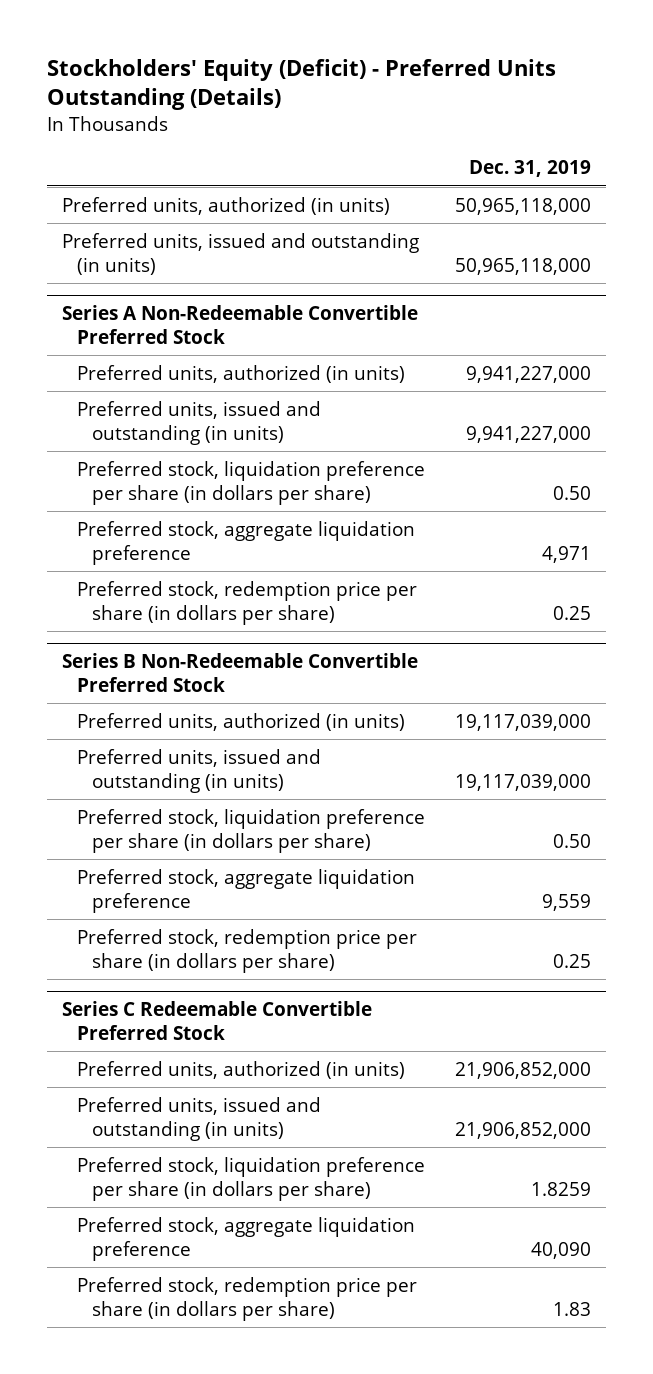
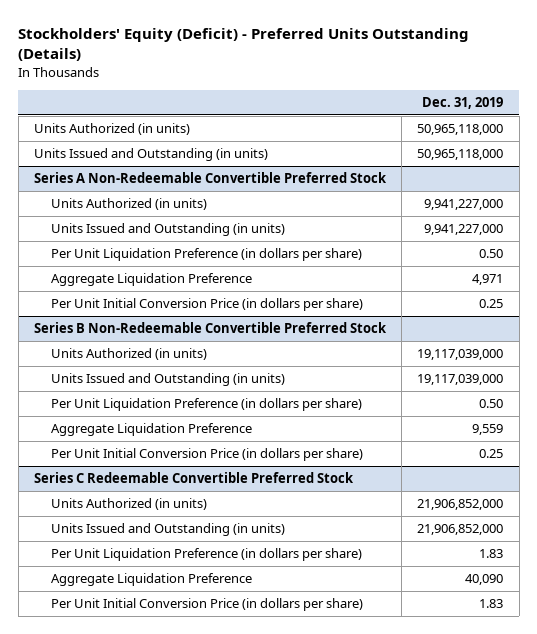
- Preferred units, authorized (in units) | 50,965,118,000
- Preferred units, issued and outstanding (in units) | 50,965,118,000
+ Units Authorized (in units) | 50,965,118,000
+ Units Issued and Outstanding (in units) | 50,965,118,000
@ Series A Non-Redeemable Convertible Preferred Stock
- Preferred units, authorized (in units) | 9,941,227,000
- Preferred units, issued and outstanding (in units) | 9,941,227,000
- Preferred stock, liquidation preference per share (in dollars per share) | 0.50
- Preferred stock, aggregate liquidation preference | 4,971
- Preferred stock, redemption price per share (in dollars per share) | 0.25
+ Units Authorized (in units) | 9,941,227,000
+ Units Issued and Outstanding (in units) | 9,941,227,000
+ Per Unit Liquidation Preference (in dollars per share) | 0.50
+ Aggregate Liquidation Preference | 4,971
+ Per Unit Initial Conversion Price (in dollars per share) | 0.25
@ Series B Non-Redeemable Convertible Preferred Stock
- Preferred units, authorized (in units) | 19,117,039,000
- Preferred units, issued and outstanding (in units) | 19,117,039,000
- Preferred stock, liquidation preference per share (in dollars per share) | 0.50
- Preferred stock, aggregate liquidation preference | 9,559
- Preferred stock, redemption price per share (in dollars per share) | 0.25
+ Units Authorized (in units) | 19,117,039,000
+ Units Issued and Outstanding (in units) | 19,117,039,000
+ Per Unit Liquidation Preference (in dollars per share) | 0.50
+ Aggregate Liquidation Preference | 9,559
+ Per Unit Initial Conversion Price (in dollars per share) | 0.25
@ Series C Redeemable Convertible Preferred Stock
- Preferred units, authorized (in units) | 21,906,852,000
- Preferred units, issued and outstanding (in units) | 21,906,852,000
- Preferred stock, liquidation preference per share (in dollars per share) | 1.8259
- Preferred stock, aggregate liquidation preference | 40,090
- Preferred stock, redemption price per share (in dollars per share) | 1.83
+ Units Authorized (in units) | 21,906,852,000
+ Units Issued and Outstanding (in units) | 21,906,852,000
+ Per Unit Liquidation Preference (in dollars per share) | 1.83
+ Aggregate Liquidation Preference | 40,090
+ Per Unit Initial Conversion Price (in dollars per share) | 1.83

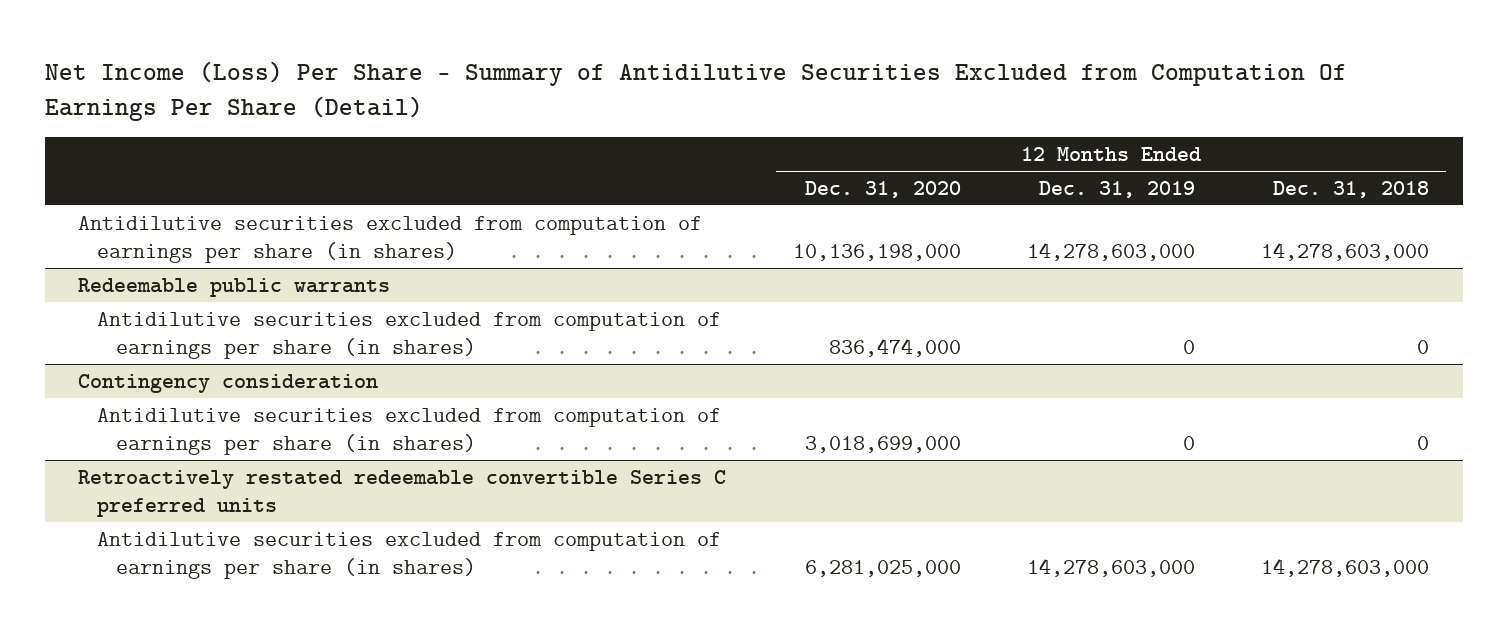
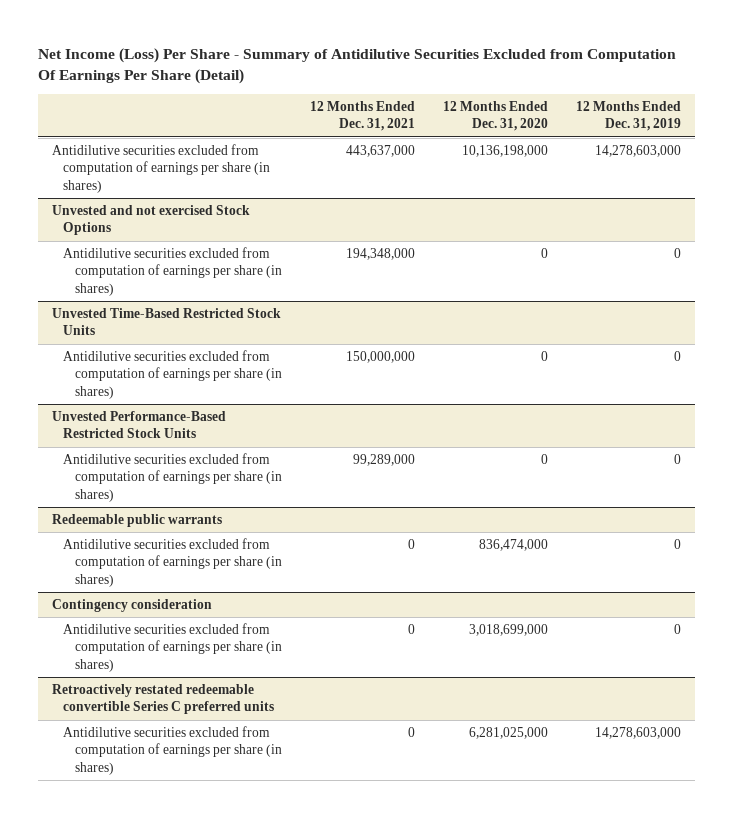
- | 12 Months Ended Dec. 31, 2020 | 12 Months Ended Dec. 31, 2019 | 12 Months Ended Dec. 31, 2018
+ | 12 Months Ended Dec. 31, 2021 | 12 Months Ended Dec. 31, 2020 | 12 Months Ended Dec. 31, 2019
+ Unvested and not exercised Stock Options
+ Antidilutive securities excluded from computation of earnings per share (in shares) | 194,348,000 | 0 | 0
+ Unvested Time-Based Restricted Stock Units
+ Antidilutive securities excluded from computation of earnings per share (in shares) | 150,000,000 | 0 | 0
+ Unvested Performance-Based Restricted Stock Units
+ Antidilutive securities excluded from computation of earnings per share (in shares) | 99,289,000 | 0 | 0

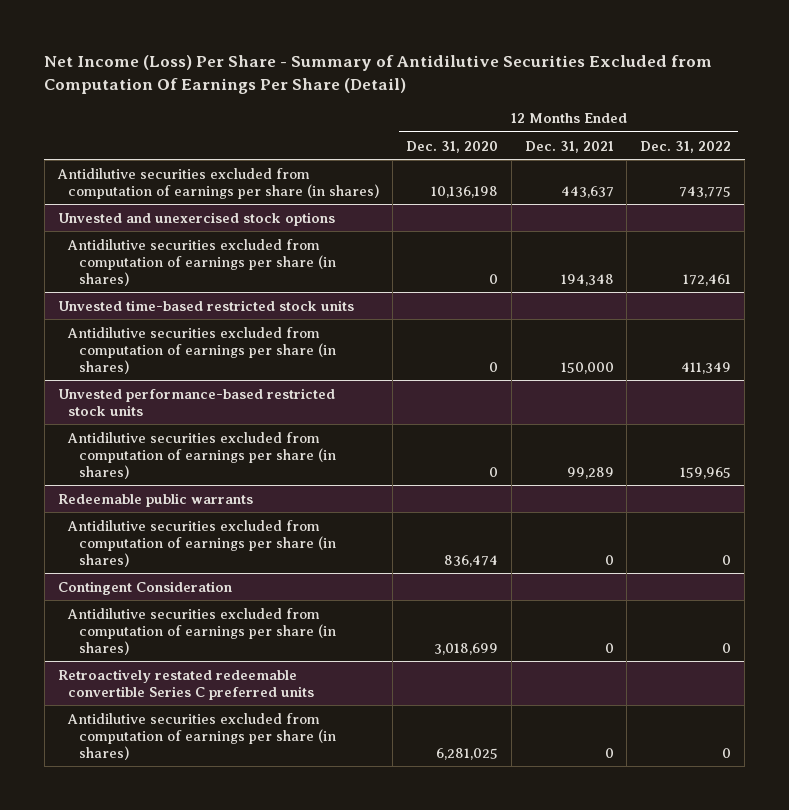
- | 12 Months Ended Dec. 31, 2021 | 12 Months Ended Dec. 31, 2020 | 12 Months Ended Dec. 31, 2019
+ | 12 Months Ended Dec. 31, 2020 | 12 Months Ended Dec. 31, 2021 | 12 Months Ended Dec. 31, 2022
- Antidilutive securities excluded from computation of earnings per share (in shares) | 443,637,000 | 10,136,198,000 | 14,278,603,000
- Unvested and not exercised Stock Options
- Antidilutive securities excluded from computation of earnings per share (in shares) | 194,348,000 | 0 | 0
- Unvested Time-Based Restricted Stock Units
- Antidilutive securities excluded from computation of earnings per share (in shares) | 150,000,000 | 0 | 0
- Unvested Performance-Based Restricted Stock Units
- Antidilutive securities excluded from computation of earnings per share (in shares) | 99,289,000 | 0 | 0
+ Antidilutive securities excluded from computation of earnings per share (in shares) | 10,136,198 | 443,637 | 743,775
+ Unvested and unexercised stock options
+ Antidilutive securities excluded from computation of earnings per share (in shares) | 0 | 194,348 | 172,461
+ Unvested time-based restricted stock units
+ Antidilutive securities excluded from computation of earnings per share (in shares) | 0 | 150,000 | 411,349
+ Unvested performance-based restricted stock units
+ Antidilutive securities excluded from computation of earnings per share (in shares) | 0 | 99,289 | 159,965
@ Redeemable public warrants
- Antidilutive securities excluded from computation of earnings per share (in shares) | 0 | 836,474,000 | 0
- Contingency consideration
- Antidilutive securities excluded from computation of earnings per share (in shares) | 0 | 3,018,699,000 | 0
@ Redeemable public warrants
+ Antidilutive securities excluded from computation of earnings per share (in shares) | 836,474 | 0 | 0
+ Contingent Consideration
+ Antidilutive securities excluded from computation of earnings per share (in shares) | 3,018,699 | 0 | 0
@ Retroactively restated redeemable convertible Series C preferred units
- Antidilutive securities excluded from computation of earnings per share (in shares) | 0 | 6,281,025,000 | 14,278,603,000
+ Antidilutive securities excluded from computation of earnings per share (in shares) | 6,281,025 | 0 | 0

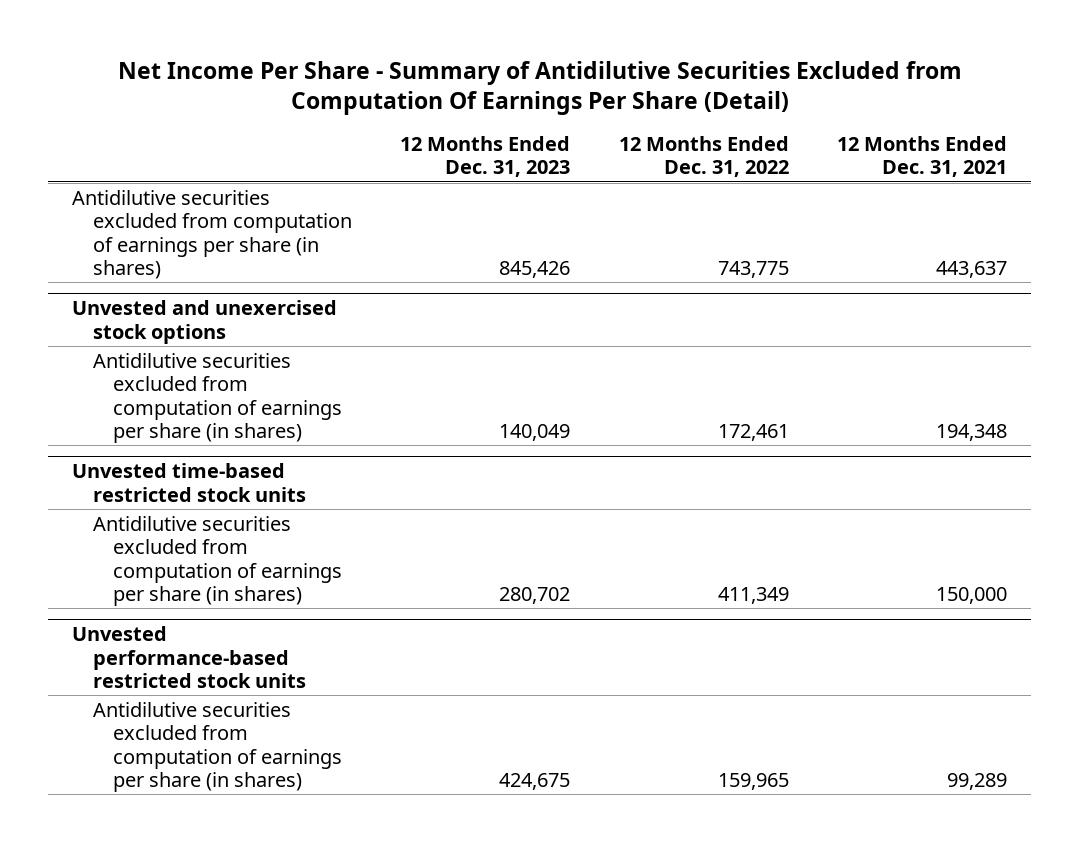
- Net Income (Loss) Per Share - Summary of Antidilutive Securities Excluded from Computation Of Earnings Per Share (Detail)
+ Net Income Per Share - Summary of Antidilutive Securities Excluded from Computation Of Earnings Per Share (Detail)
- | 12 Months Ended Dec. 31, 2020 | 12 Months Ended Dec. 31, 2021 | 12 Months Ended Dec. 31, 2022
+ | 12 Months Ended Dec. 31, 2023 | 12 Months Ended Dec. 31, 2022 | 12 Months Ended Dec. 31, 2021
- Redeemable public warrants
- Antidilutive securities excluded from computation of earnings per share (in shares) | 836,474 | 0 | 0
- Contingent Consideration
- Antidilutive securities excluded from computation of earnings per share (in shares) | 3,018,699 | 0 | 0
- Retroactively restated redeemable convertible Series C preferred units
- Antidilutive securities excluded from computation of earnings per share (in shares) | 6,281,025 | 0 | 0

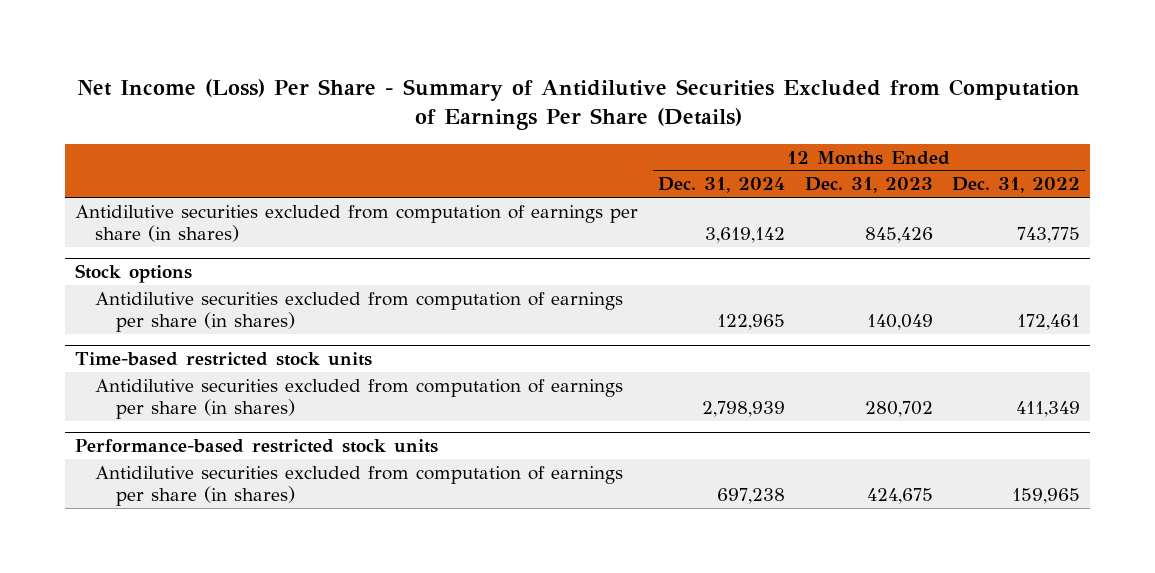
- Net Income Per Share - Summary of Antidilutive Securities Excluded from Computation Of Earnings Per Share (Detail)
+ Net Income (Loss) Per Share - Summary of Antidilutive Securities Excluded from Computation of Earnings Per Share (Details)
- | 12 Months Ended Dec. 31, 2023 | 12 Months Ended Dec. 31, 2022 | 12 Months Ended Dec. 31, 2021
+ | 12 Months Ended Dec. 31, 2024 | 12 Months Ended Dec. 31, 2023 | 12 Months Ended Dec. 31, 2022
- Unvested and unexercised stock options
+ Stock options
- Unvested time-based restricted stock units
+ Time-based restricted stock units
- Unvested performance-based restricted stock units
+ Performance-based restricted stock units

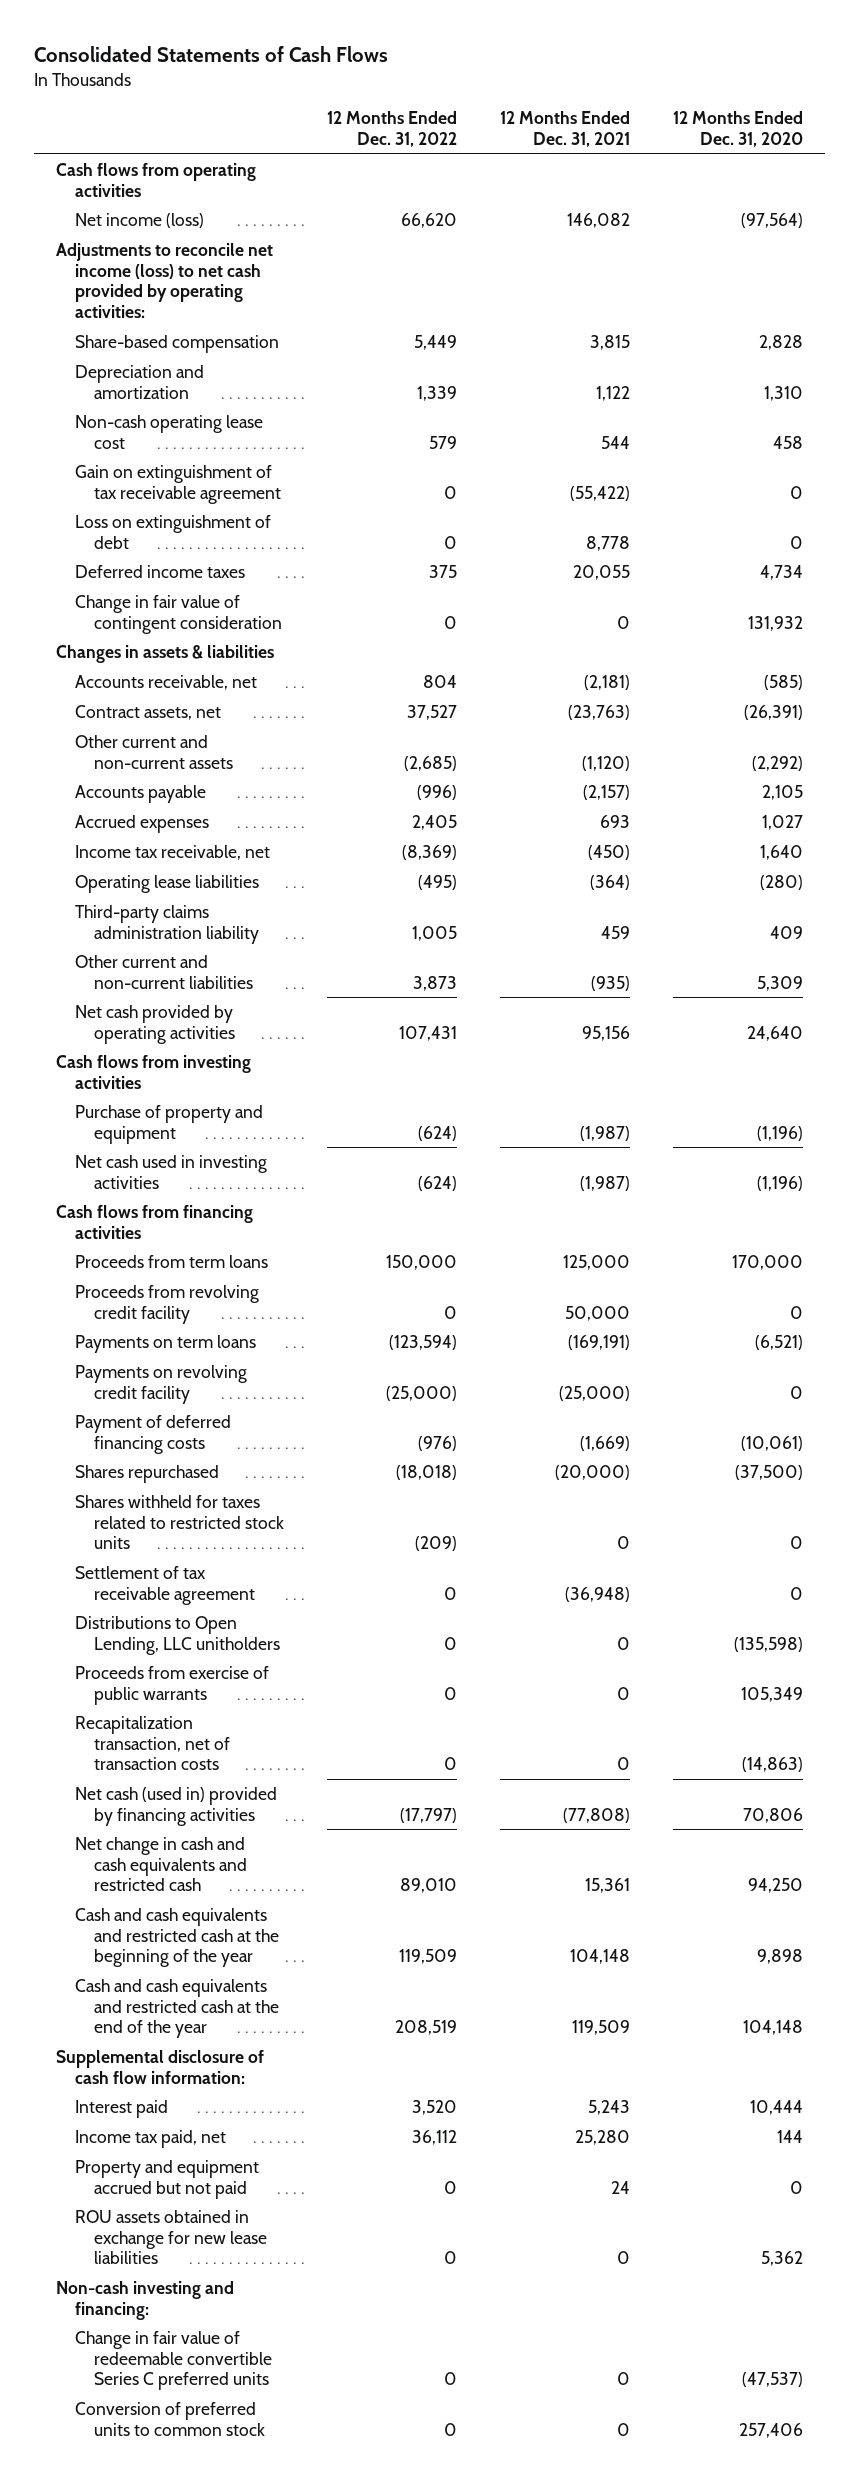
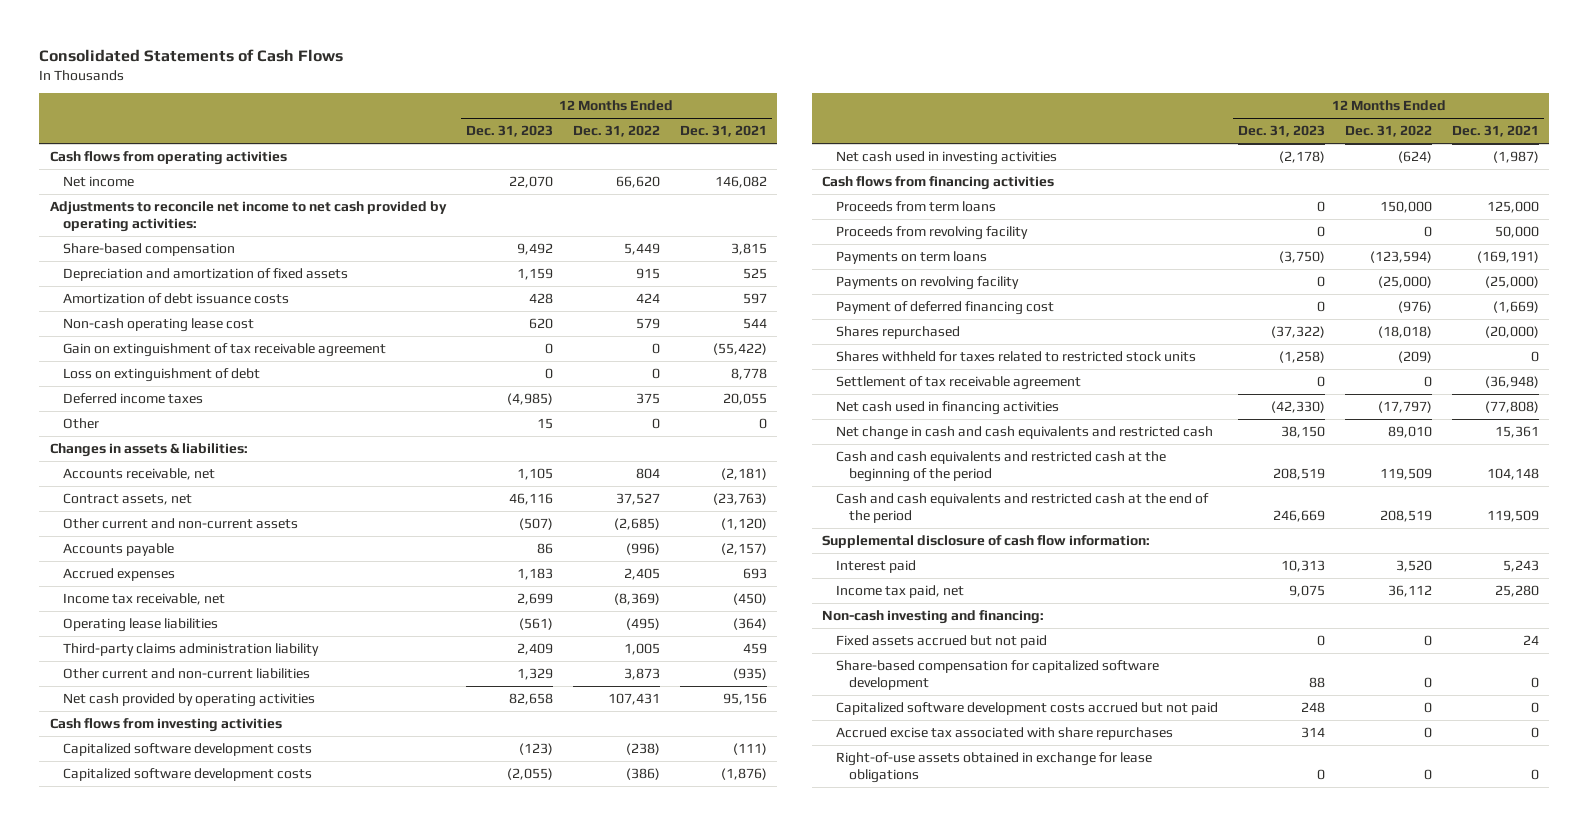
- | 12 Months Ended Dec. 31, 2022 | 12 Months Ended Dec. 31, 2021 | 12 Months Ended Dec. 31, 2020
+ | 12 Months Ended Dec. 31, 2023 | 12 Months Ended Dec. 31, 2022 | 12 Months Ended Dec. 31, 2021
- Net income (loss) | 66,620 | 146,082 | (97,564)
- Adjustments to reconcile net income (loss) to net cash provided by operating activities:
+ Net income | 22,070 | 66,620 | 146,082
+ Adjustments to reconcile net income to net cash provided by operating activities:
- Depreciation and amortization | 1,339 | 1,122 | 1,310
+ Depreciation and amortization of fixed assets | 1,159 | 915 | 525
+ Amortization of debt issuance costs | 428 | 424 | 597
- Change in fair value of contingent consideration | 0 | 0 | 131,932
- Changes in assets & liabilities
+ Other | 15 | 0 | 0
+ Changes in assets & liabilities:
- Purchase of property and equipment | (624) | (1,987) | (1,196)
+ Capitalized software development costs | (123) | (238) | (111)
+ Capitalized software development costs | (2,055) | (386) | (1,876)
- Proceeds from revolving credit facility | 0 | 50,000 | 0
+ Proceeds from revolving facility | 0 | 0 | 50,000
- Payments on revolving credit facility | (25,000) | (25,000) | 0
- Payment of deferred financing costs | (976) | (1,669) | (10,061)
+ Payments on revolving facility | 0 | (25,000) | (25,000)
+ Payment of deferred financing cost | 0 | (976) | (1,669)
- Distributions to Open Lending, LLC unitholders | 0 | 0 | (135,598)
- Proceeds from exercise of public warrants | 0 | 0 | 105,349
- Recapitalization transaction, net of transaction costs | 0 | 0 | (14,863)
- Net cash (used in) provided by financing activities | (17,797) | (77,808) | 70,806
+ Net cash used in financing activities | (42,330) | (17,797) | (77,808)
- Cash and cash equivalents and restricted cash at the beginning of the year | 119,509 | 104,148 | 9,898
- Cash and cash equivalents and restricted cash at the end of the year | 208,519 | 119,509 | 104,148
+ Cash and cash equivalents and restricted cash at the beginning of the period | 208,519 | 119,509 | 104,148
+ Cash and cash equivalents and restricted cash at the end of the period | 246,669 | 208,519 | 119,509
- Property and equipment accrued but not paid | 0 | 24 | 0
- ROU assets obtained in exchange for new lease liabilities | 0 | 0 | 5,362
- Change in fair value of redeemable convertible Series C preferred units | 0 | 0 | (47,537)
- Conversion of preferred units to common stock | 0 | 0 | 257,406
+ Fixed assets accrued but not paid | 0 | 0 | 24
+ Share-based compensation for capitalized software development | 88 | 0 | 0
+ Capitalized software development costs accrued but not paid | 248 | 0 | 0
+ Accrued excise tax associated with share repurchases | 314 | 0 | 0
+ Right-of-use assets obtained in exchange for lease obligations | 0 | 0 | 0

